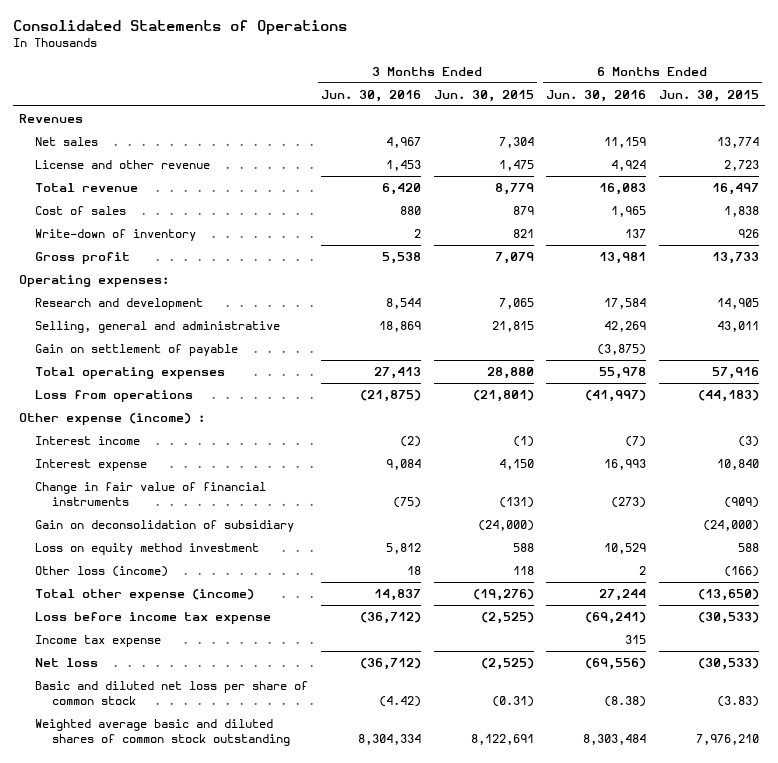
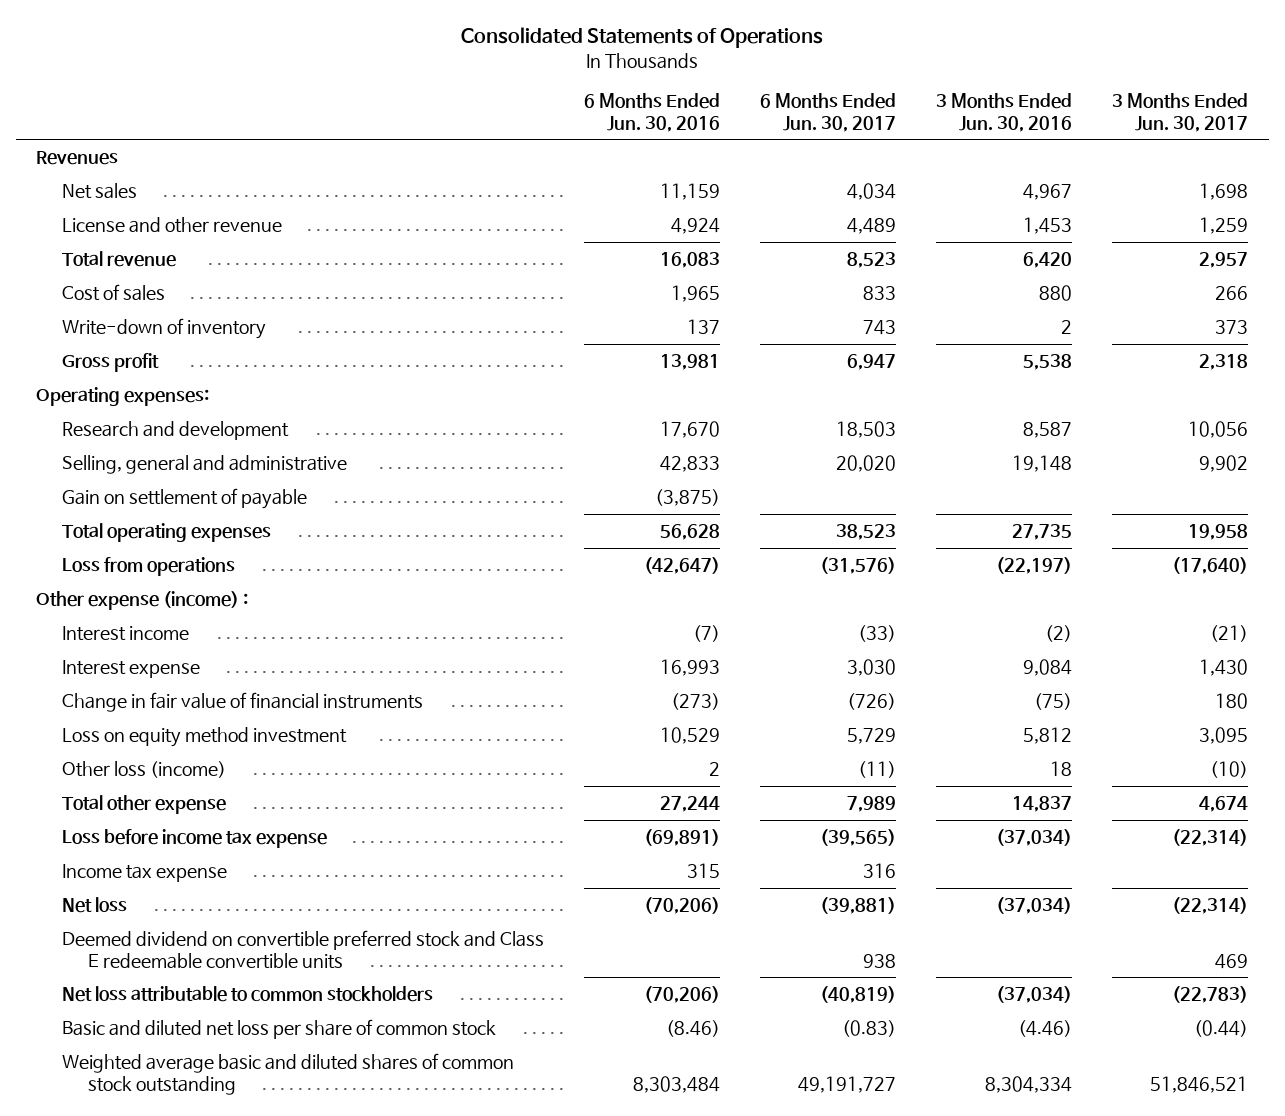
- | 3 Months Ended Jun. 30, 2016 | 3 Months Ended Jun. 30, 2015 | 6 Months Ended Jun. 30, 2016 | 6 Months Ended Jun. 30, 2015
+ | 6 Months Ended Jun. 30, 2016 | 6 Months Ended Jun. 30, 2017 | 3 Months Ended Jun. 30, 2016 | 3 Months Ended Jun. 30, 2017
- Research and development | 8,544 | 7,065 | 17,584 | 14,905
- Selling, general and administrative | 18,869 | 21,815 | 42,269 | 43,011
+ Research and development | 17,670 | 18,503 | 8,587 | 10,056
+ Selling, general and administrative | 42,833 | 20,020 | 19,148 | 9,902
- Total operating expenses | 27,413 | 28,880 | 55,978 | 57,916
- Loss from operations | (21,875) | (21,801) | (41,997) | (44,183)
+ Total operating expenses | 56,628 | 38,523 | 27,735 | 19,958
+ Loss from operations | (42,647) | (31,576) | (22,197) | (17,640)
- Gain on deconsolidation of subsidiary | | (24,000) | | (24,000)
- Total other expense (income) | 14,837 | (19,276) | 27,244 | (13,650)
- Loss before income tax expense | (36,712) | (2,525) | (69,241) | (30,533)
+ Total other expense | 27,244 | 7,989 | 14,837 | 4,674
+ Loss before income tax expense | (69,891) | (39,565) | (37,034) | (22,314)
- Net loss | (36,712) | (2,525) | (69,556) | (30,533)
- Basic and diluted net loss per share of common stock | (4.42) | (0.31) | (8.38) | (3.83)
+ Net loss | (70,206) | (39,881) | (37,034) | (22,314)
+ Deemed dividend on convertible preferred stock and Class E redeemable convertible units | | 938 | | 469
+ Net loss attributable to common stockholders | (70,206) | (40,819) | (37,034) | (22,783)
+ Basic and diluted net loss per share of common stock | (8.46) | (0.83) | (4.46) | (0.44)

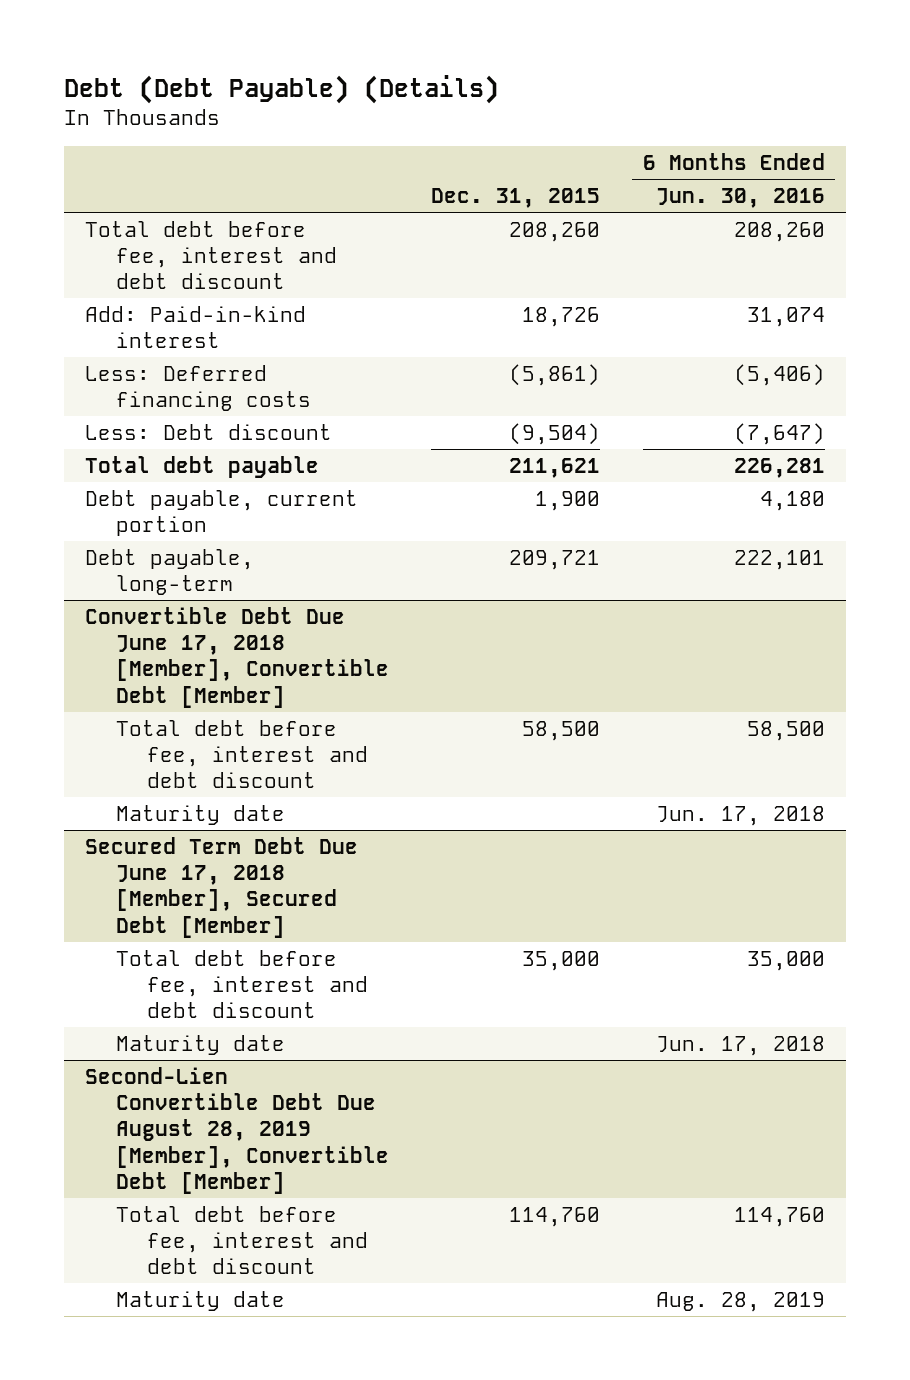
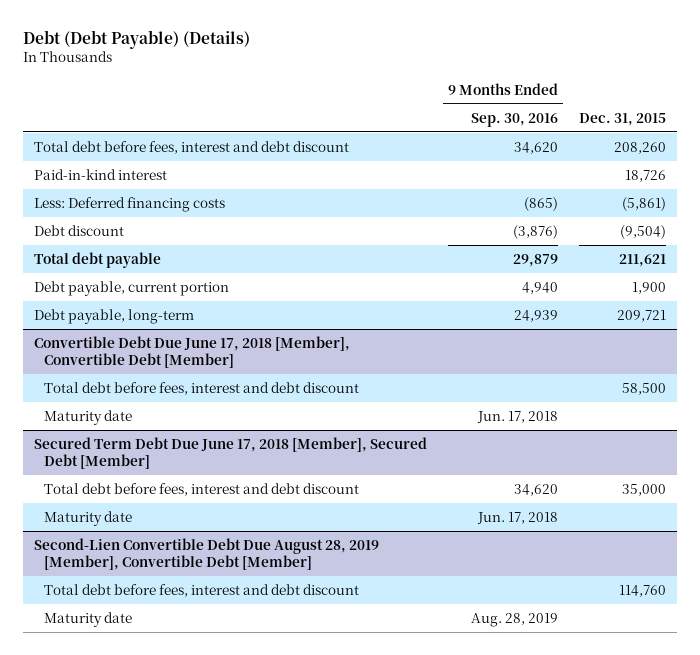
- | Dec. 31, 2015 | 6 Months Ended Jun. 30, 2016
+ | 9 Months Ended Sep. 30, 2016 | Dec. 31, 2015
- Total debt before fee, interest and debt discount | 208,260 | 208,260
- Add: Paid-in-kind interest | 18,726 | 31,074
+ Total debt before fees, interest and debt discount | 34,620 | 208,260
+ Paid-in-kind interest | | 18,726
- Less: Debt discount | (9,504) | (7,647)
+ Debt discount | (3,876) | (9,504)
@ Convertible Debt Due June 17, 2018 [Member], Convertible Debt [Member]
- Total debt before fee, interest and debt discount | 58,500 | 58,500
+ Total debt before fees, interest and debt discount | | 58,500
@ Secured Term Debt Due June 17, 2018 [Member], Secured Debt [Member]
- Total debt before fee, interest and debt discount | 35,000 | 35,000
+ Total debt before fees, interest and debt discount | 34,620 | 35,000
@ Second-Lien Convertible Debt Due August 28, 2019 [Member], Convertible Debt [Member]
- Total debt before fee, interest and debt discount | 114,760 | 114,760
+ Total debt before fees, interest and debt discount | | 114,760

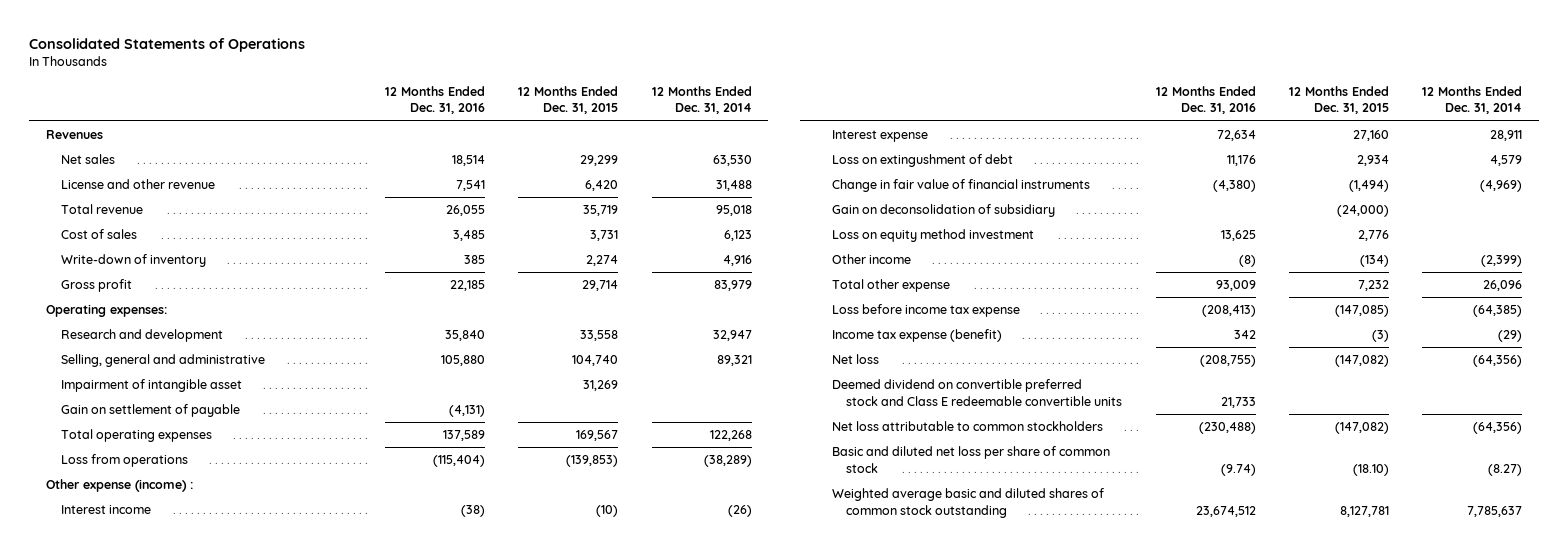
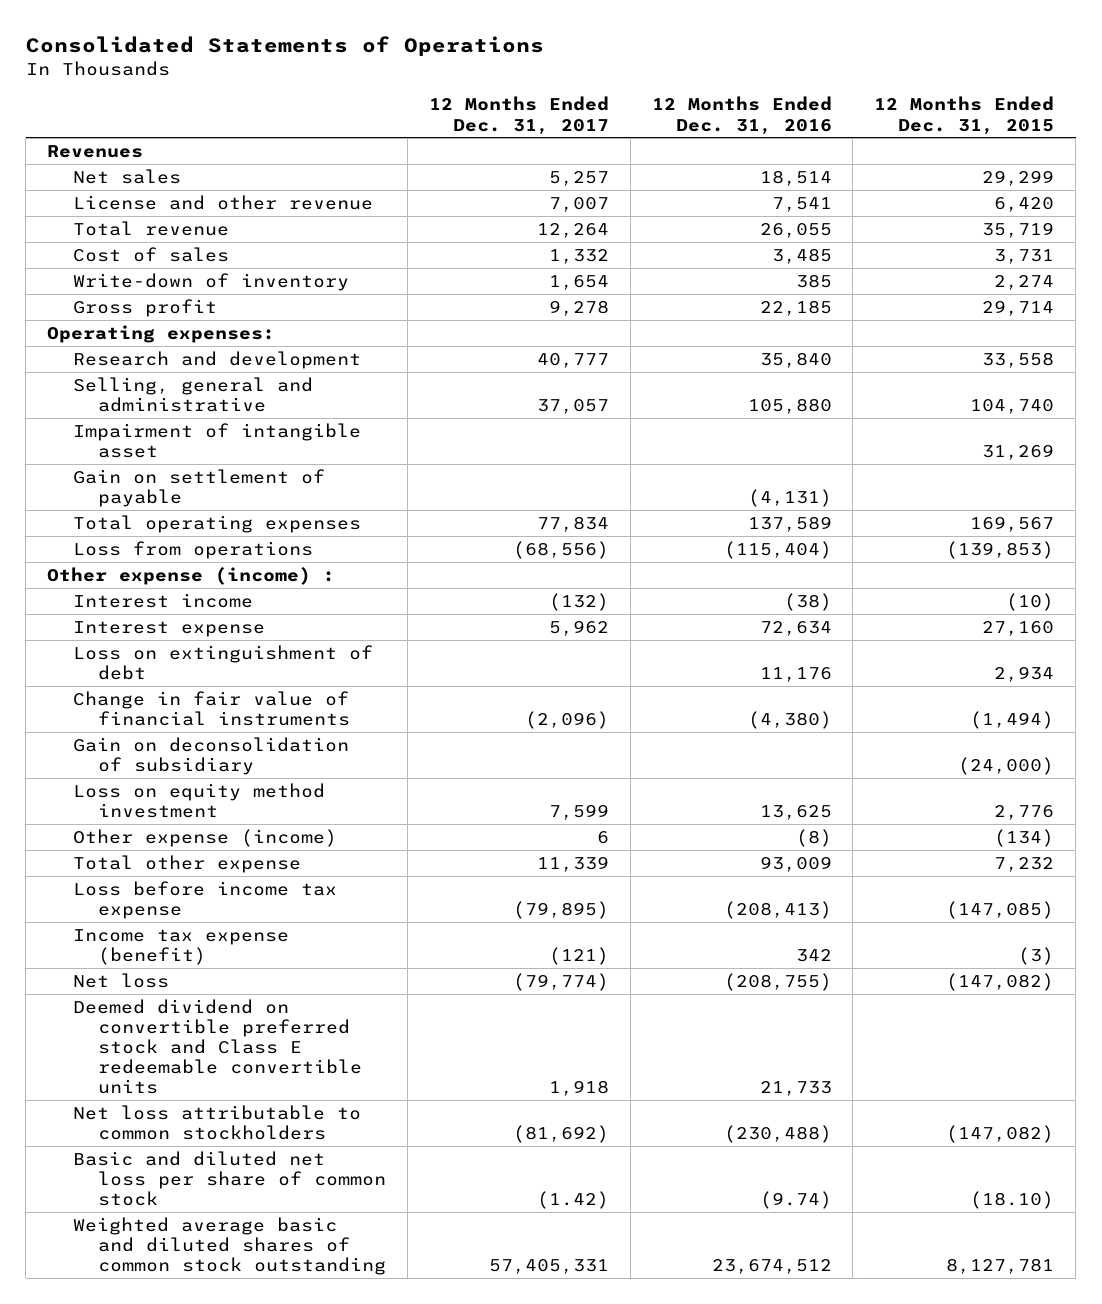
- | 12 Months Ended Dec. 31, 2016 | 12 Months Ended Dec. 31, 2015 | 12 Months Ended Dec. 31, 2014
+ | 12 Months Ended Dec. 31, 2017 | 12 Months Ended Dec. 31, 2016 | 12 Months Ended Dec. 31, 2015
- Loss on extingushment of debt | 11,176 | 2,934 | 4,579
+ Loss on extinguishment of debt | | 11,176 | 2,934
- Other income | (8) | (134) | (2,399)
+ Other expense (income) | 6 | (8) | (134)

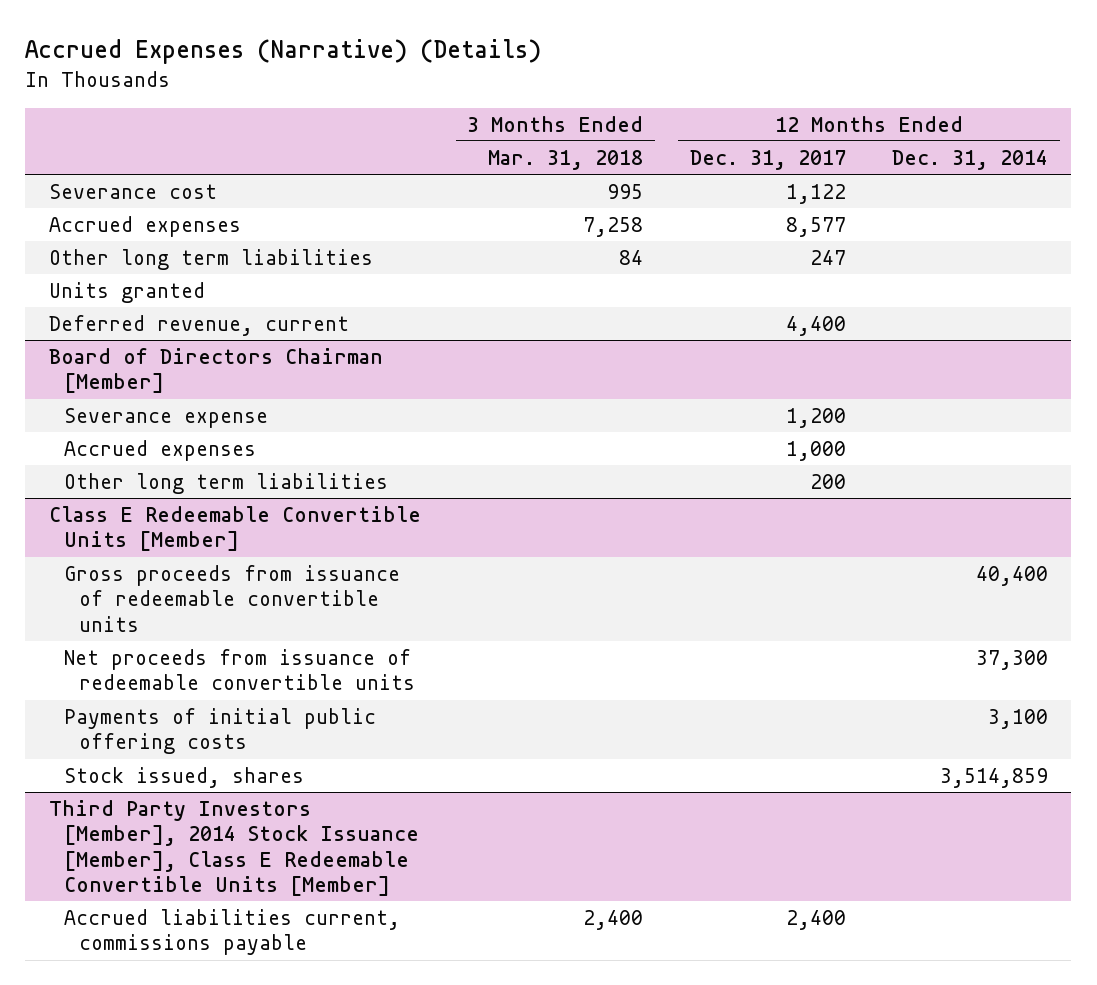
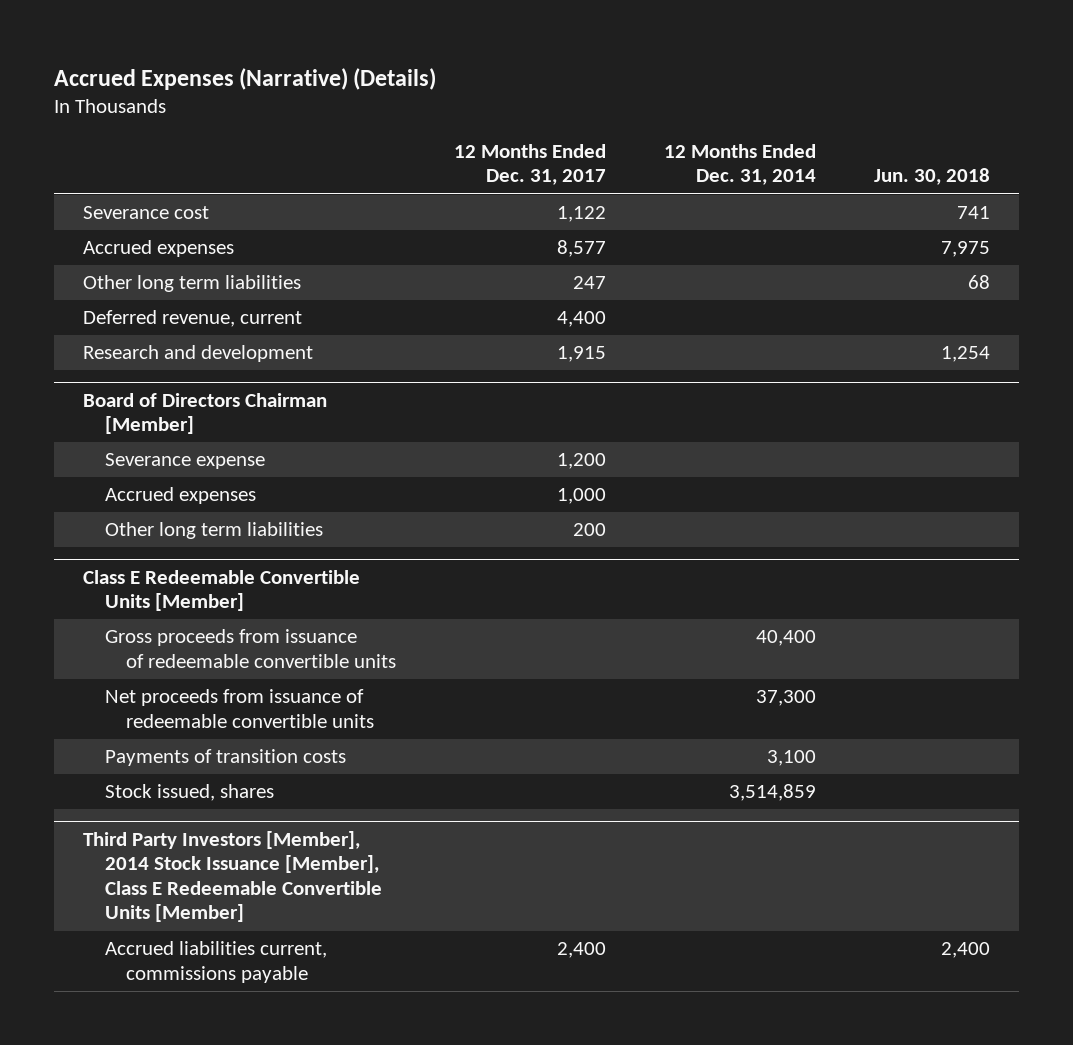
- | 3 Months Ended Mar. 31, 2018 | 12 Months Ended Dec. 31, 2017 | 12 Months Ended Dec. 31, 2014
+ | 12 Months Ended Dec. 31, 2017 | 12 Months Ended Dec. 31, 2014 | Jun. 30, 2018
- Units granted
+ Research and development | 1,915 | | 1,254
@ Class E Redeemable Convertible Units [Member]
- Payments of initial public offering costs | | | 3,100
+ Payments of transition costs | | 3,100 |

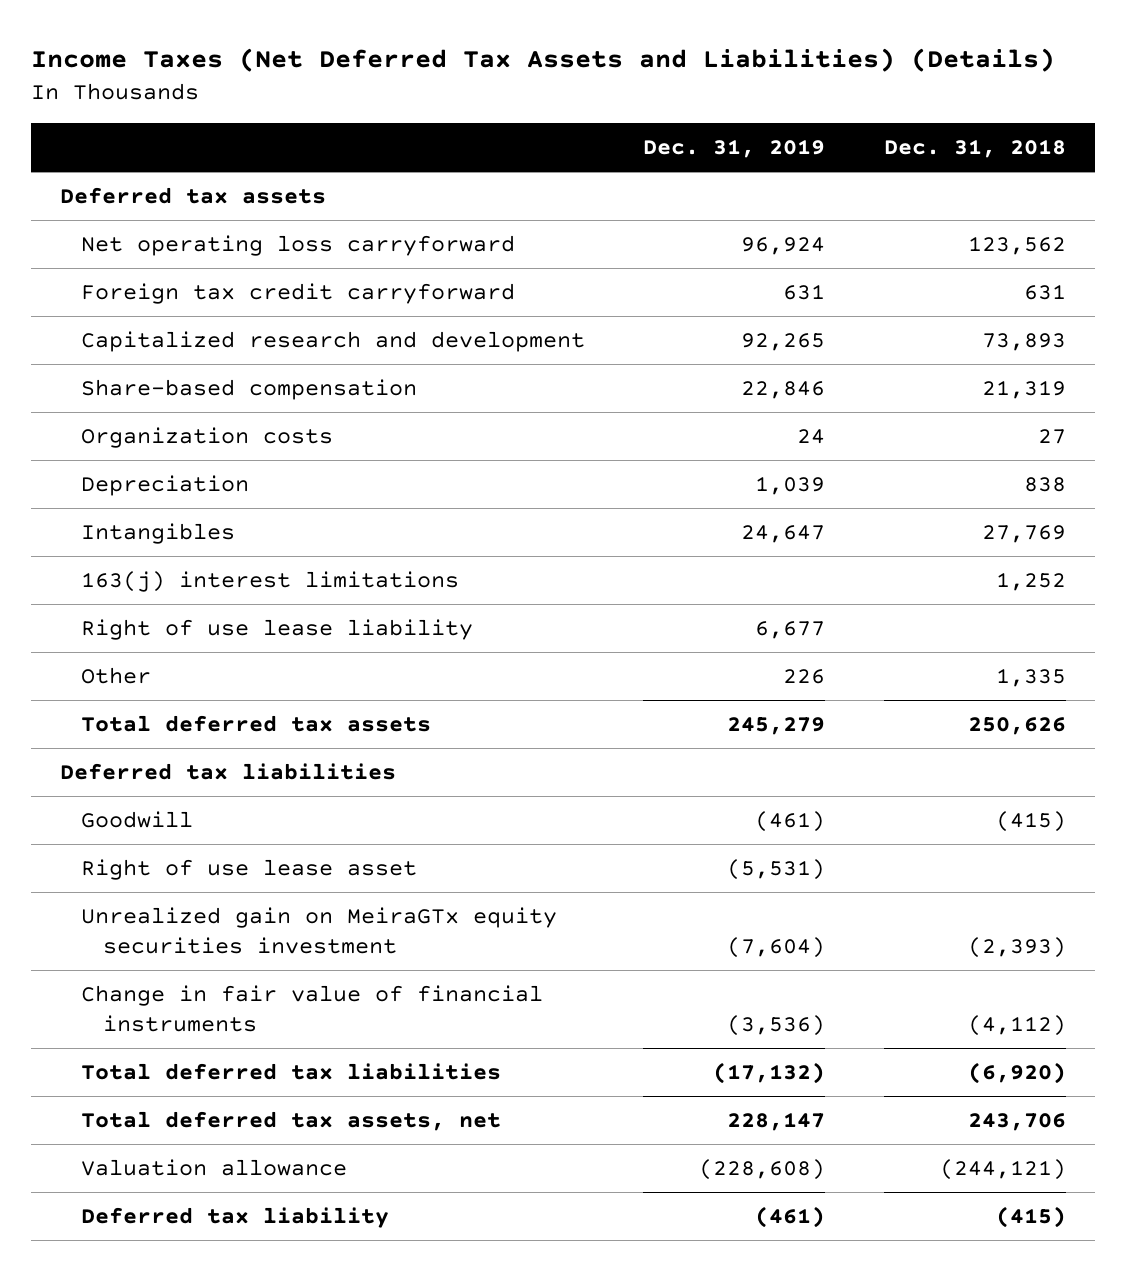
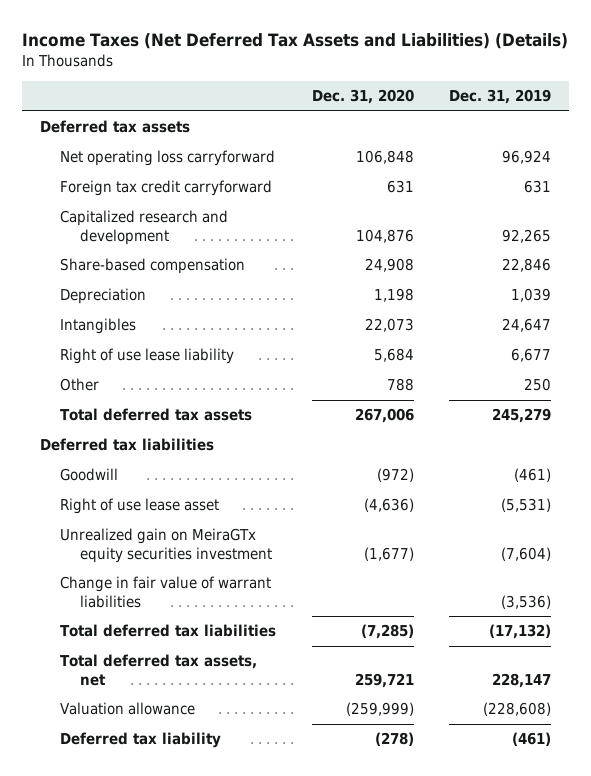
- | Dec. 31, 2019 | Dec. 31, 2018
+ | Dec. 31, 2020 | Dec. 31, 2019
- Organization costs | 24 | 27
- 163(j) interest limitations | | 1,252
- Other | 226 | 1,335
+ Other | 788 | 250
- Change in fair value of financial instruments | (3,536) | (4,112)
+ Change in fair value of warrant liabilities | | (3,536)

